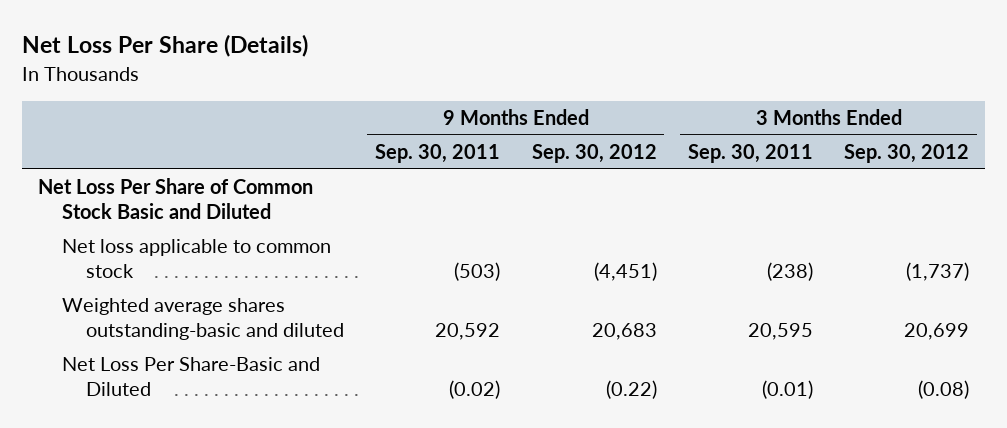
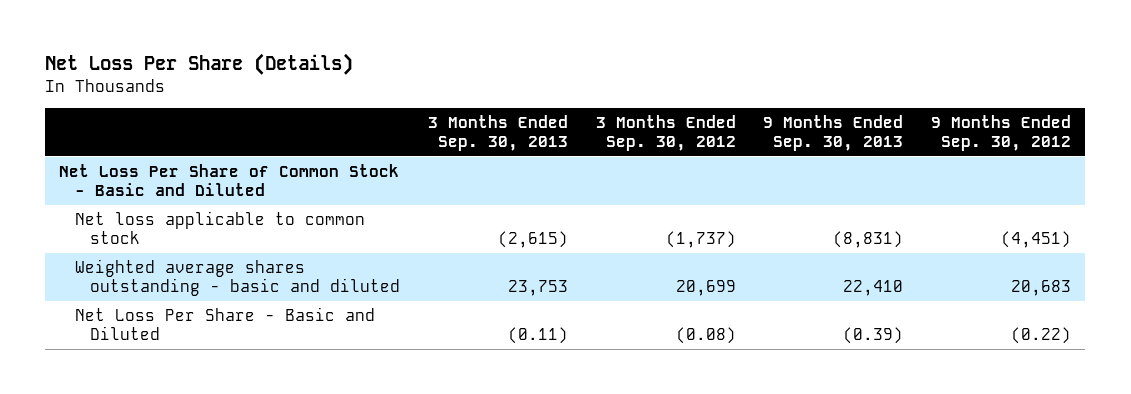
- | 9 Months Ended Sep. 30, 2011 | 9 Months Ended Sep. 30, 2012 | 3 Months Ended Sep. 30, 2011 | 3 Months Ended Sep. 30, 2012
+ | 3 Months Ended Sep. 30, 2013 | 3 Months Ended Sep. 30, 2012 | 9 Months Ended Sep. 30, 2013 | 9 Months Ended Sep. 30, 2012
- Net Loss Per Share of Common Stock Basic and Diluted
+ Net Loss Per Share of Common Stock - Basic and Diluted
- Weighted average shares outstanding-basic and diluted | 20,592 | 20,683 | 20,595 | 20,699
- Net Loss Per Share-Basic and Diluted | (0.02) | (0.22) | (0.01) | (0.08)
+ Weighted average shares outstanding - basic and diluted | 23,753 | 20,699 | 22,410 | 20,683
+ Net Loss Per Share - Basic and Diluted | (0.11) | (0.08) | (0.39) | (0.22)

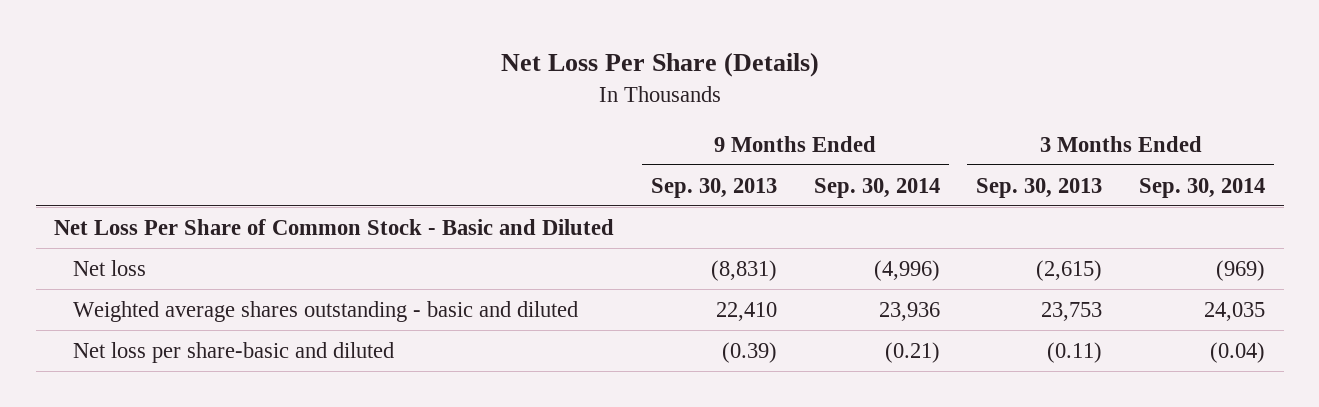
- | 3 Months Ended Sep. 30, 2013 | 3 Months Ended Sep. 30, 2012 | 9 Months Ended Sep. 30, 2013 | 9 Months Ended Sep. 30, 2012
+ | 9 Months Ended Sep. 30, 2013 | 9 Months Ended Sep. 30, 2014 | 3 Months Ended Sep. 30, 2013 | 3 Months Ended Sep. 30, 2014
- Net loss applicable to common stock | (2,615) | (1,737) | (8,831) | (4,451)
+ Net loss | (8,831) | (4,996) | (2,615) | (969)
- Net Loss Per Share - Basic and Diluted | (0.11) | (0.08) | (0.39) | (0.22)
+ Net loss per share-basic and diluted | (0.39) | (0.21) | (0.11) | (0.04)

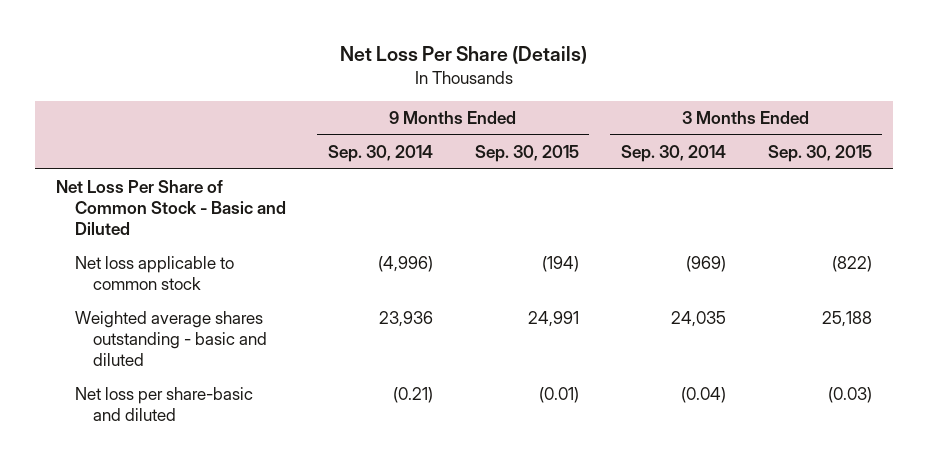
- | 9 Months Ended Sep. 30, 2013 | 9 Months Ended Sep. 30, 2014 | 3 Months Ended Sep. 30, 2013 | 3 Months Ended Sep. 30, 2014
+ | 9 Months Ended Sep. 30, 2014 | 9 Months Ended Sep. 30, 2015 | 3 Months Ended Sep. 30, 2014 | 3 Months Ended Sep. 30, 2015
- Net loss | (8,831) | (4,996) | (2,615) | (969)
+ Net loss applicable to common stock | (4,996) | (194) | (969) | (822)

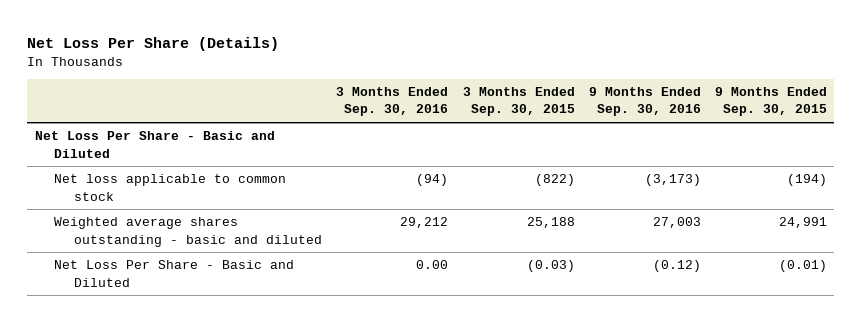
- | 9 Months Ended Sep. 30, 2014 | 9 Months Ended Sep. 30, 2015 | 3 Months Ended Sep. 30, 2014 | 3 Months Ended Sep. 30, 2015
+ | 3 Months Ended Sep. 30, 2016 | 3 Months Ended Sep. 30, 2015 | 9 Months Ended Sep. 30, 2016 | 9 Months Ended Sep. 30, 2015
- Net Loss Per Share of Common Stock - Basic and Diluted
+ Net Loss Per Share - Basic and Diluted
- Net loss per share-basic and diluted | (0.21) | (0.01) | (0.04) | (0.03)
+ Net Loss Per Share - Basic and Diluted | 0.00 | (0.03) | (0.12) | (0.01)

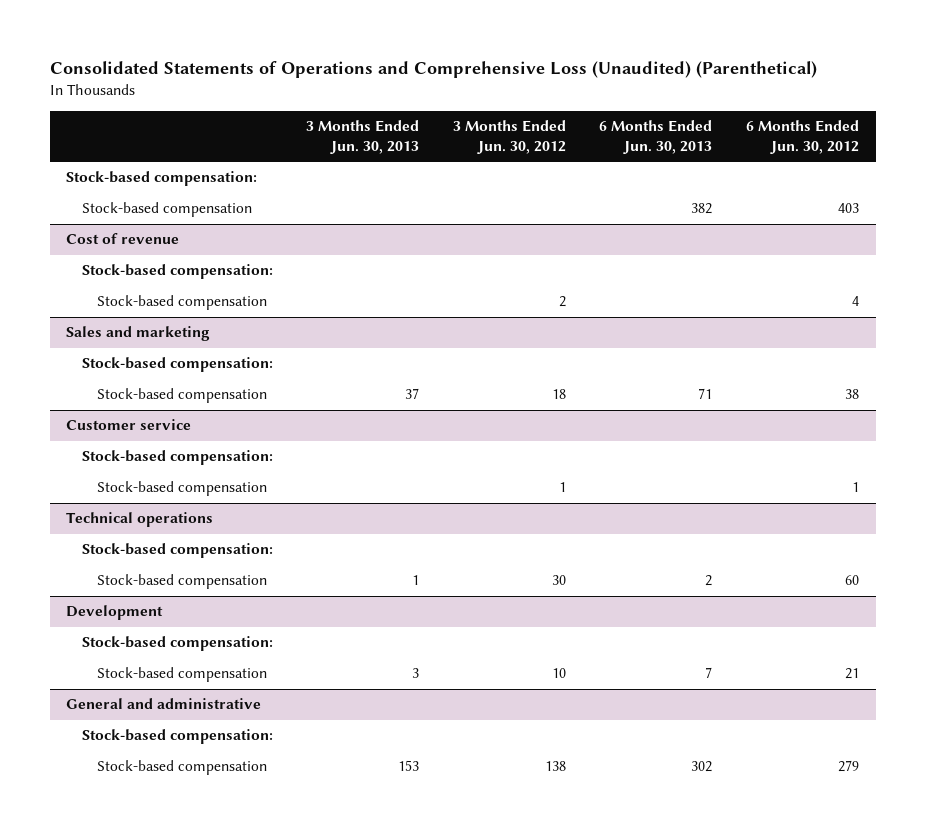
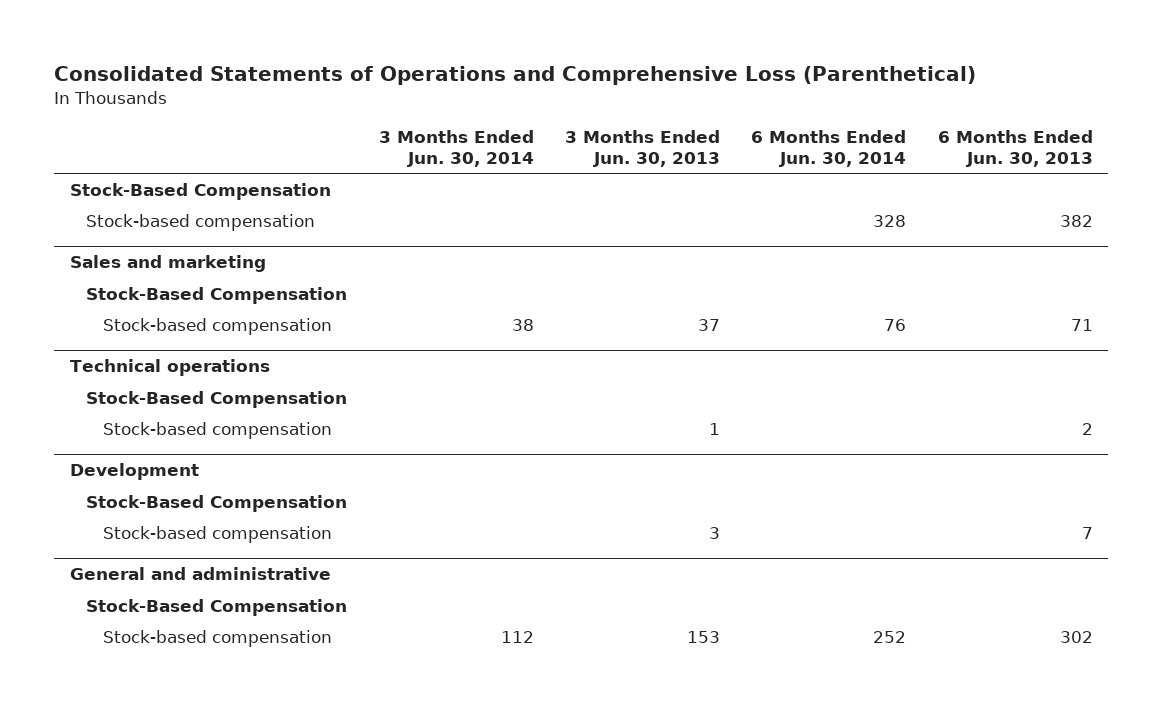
- Consolidated Statements of Operations and Comprehensive Loss (Unaudited) (Parenthetical)
+ Consolidated Statements of Operations and Comprehensive Loss (Parenthetical)
- | 3 Months Ended Jun. 30, 2013 | 3 Months Ended Jun. 30, 2012 | 6 Months Ended Jun. 30, 2013 | 6 Months Ended Jun. 30, 2012
+ | 3 Months Ended Jun. 30, 2014 | 3 Months Ended Jun. 30, 2013 | 6 Months Ended Jun. 30, 2014 | 6 Months Ended Jun. 30, 2013
- Stock-based compensation:
+ Stock-Based Compensation
- Cost of revenue
- Stock-based compensation:
- Stock-based compensation | | 2 | | 4
@ Sales and marketing
- Stock-based compensation:
+ Stock-Based Compensation
- Customer service
- Stock-based compensation:
- Stock-based compensation | | 1 | | 1
@ Technical operations
- Stock-based compensation:
+ Stock-Based Compensation
@ Development
- Stock-based compensation:
+ Stock-Based Compensation
@ General and administrative
- Stock-based compensation:
+ Stock-Based Compensation

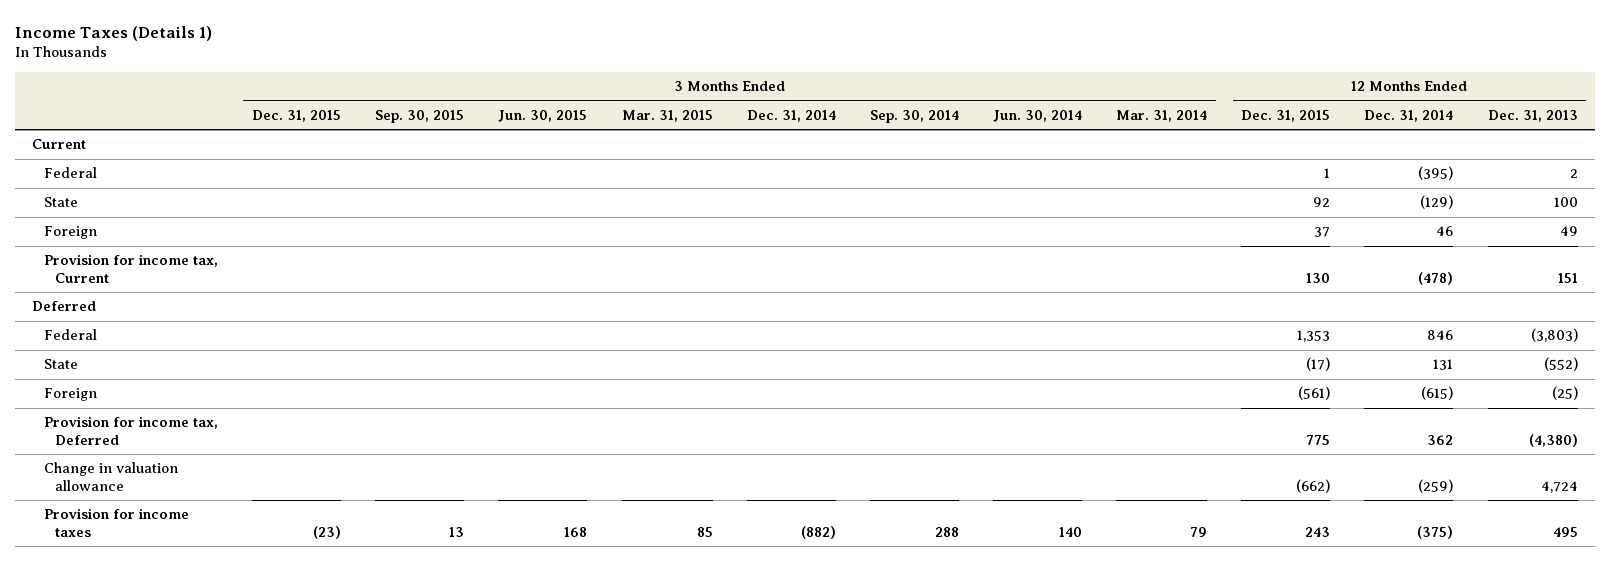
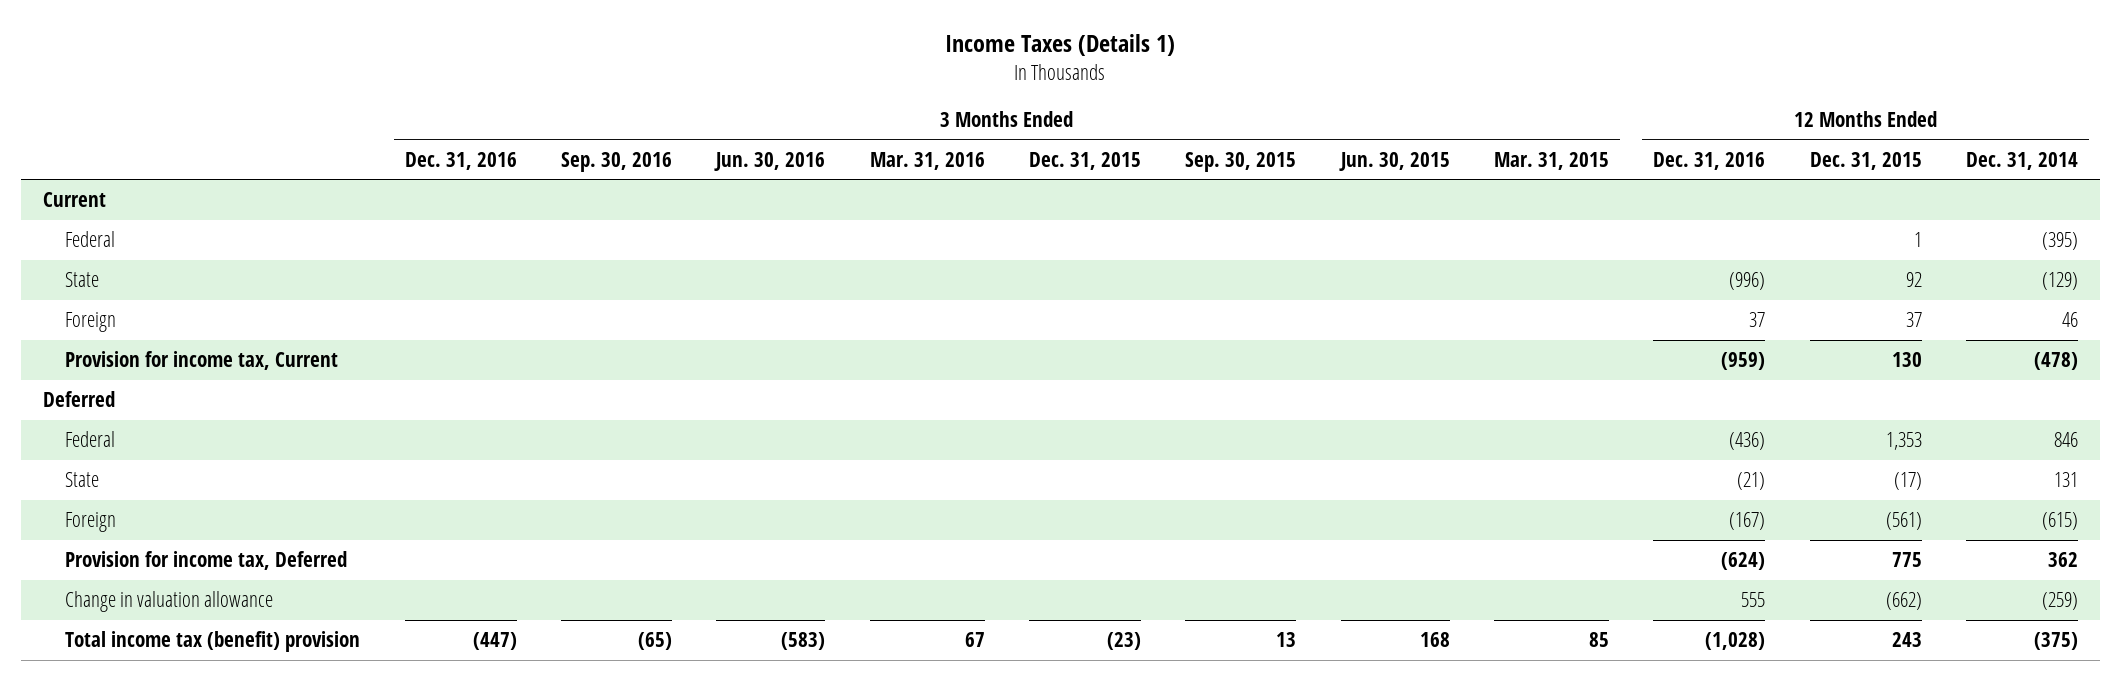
- | 3 Months Ended Dec. 31, 2015 | 3 Months Ended Sep. 30, 2015 | 3 Months Ended Jun. 30, 2015 | 3 Months Ended Mar. 31, 2015 | 3 Months Ended Dec. 31, 2014 | 3 Months Ended Sep. 30, 2014 | 3 Months Ended Jun. 30, 2014 | 3 Months Ended Mar. 31, 2014 | 12 Months Ended Dec. 31, 2015 | 12 Months Ended Dec. 31, 2014 | 12 Months Ended Dec. 31, 2013
+ | 3 Months Ended Dec. 31, 2016 | 3 Months Ended Sep. 30, 2016 | 3 Months Ended Jun. 30, 2016 | 3 Months Ended Mar. 31, 2016 | 3 Months Ended Dec. 31, 2015 | 3 Months Ended Sep. 30, 2015 | 3 Months Ended Jun. 30, 2015 | 3 Months Ended Mar. 31, 2015 | 12 Months Ended Dec. 31, 2016 | 12 Months Ended Dec. 31, 2015 | 12 Months Ended Dec. 31, 2014
- Provision for income taxes | (23) | 13 | 168 | 85 | (882) | 288 | 140 | 79 | 243 | (375) | 495
+ Total income tax (benefit) provision | (447) | (65) | (583) | 67 | (23) | 13 | 168 | 85 | (1,028) | 243 | (375)

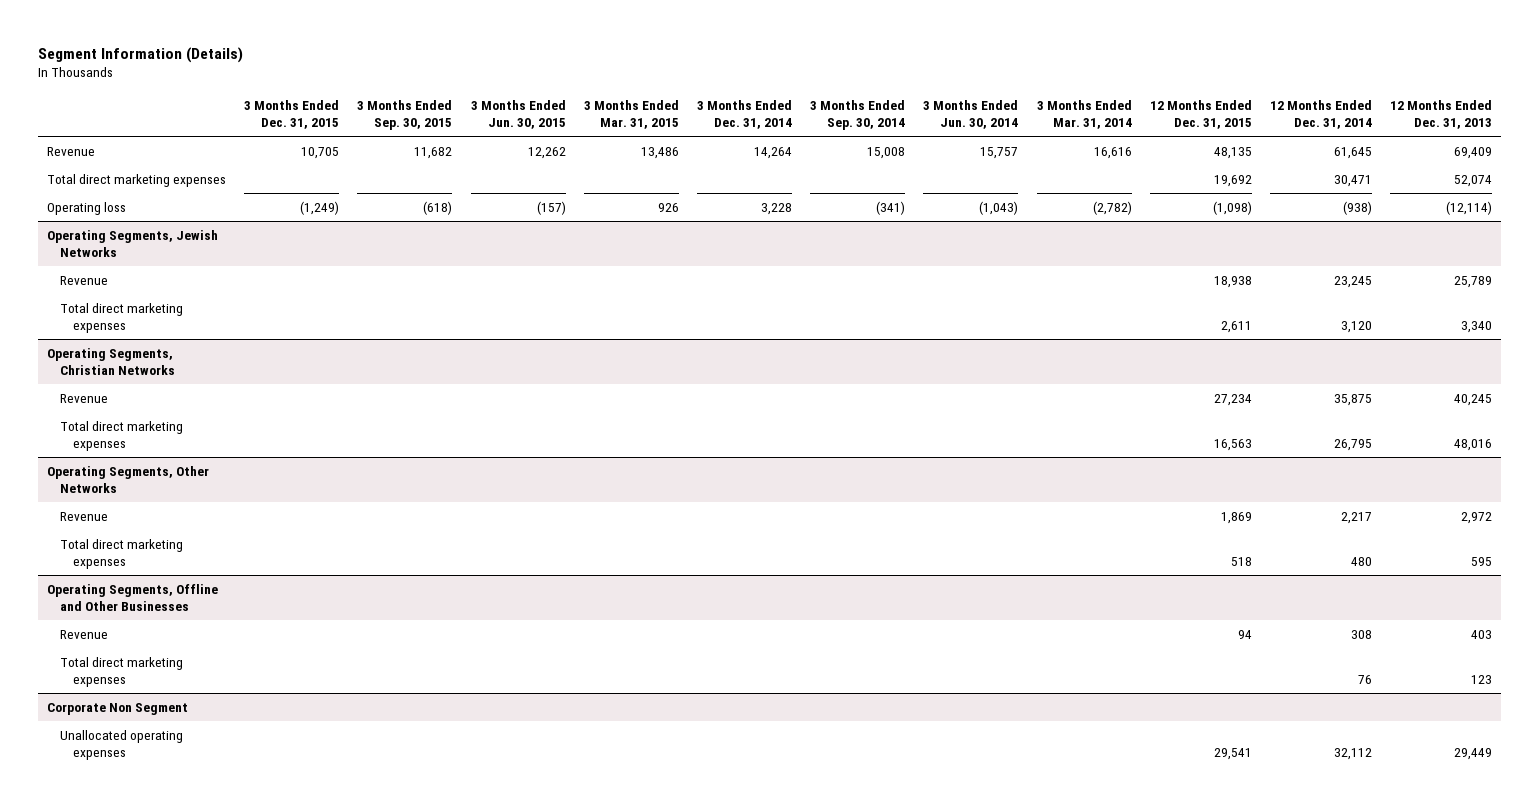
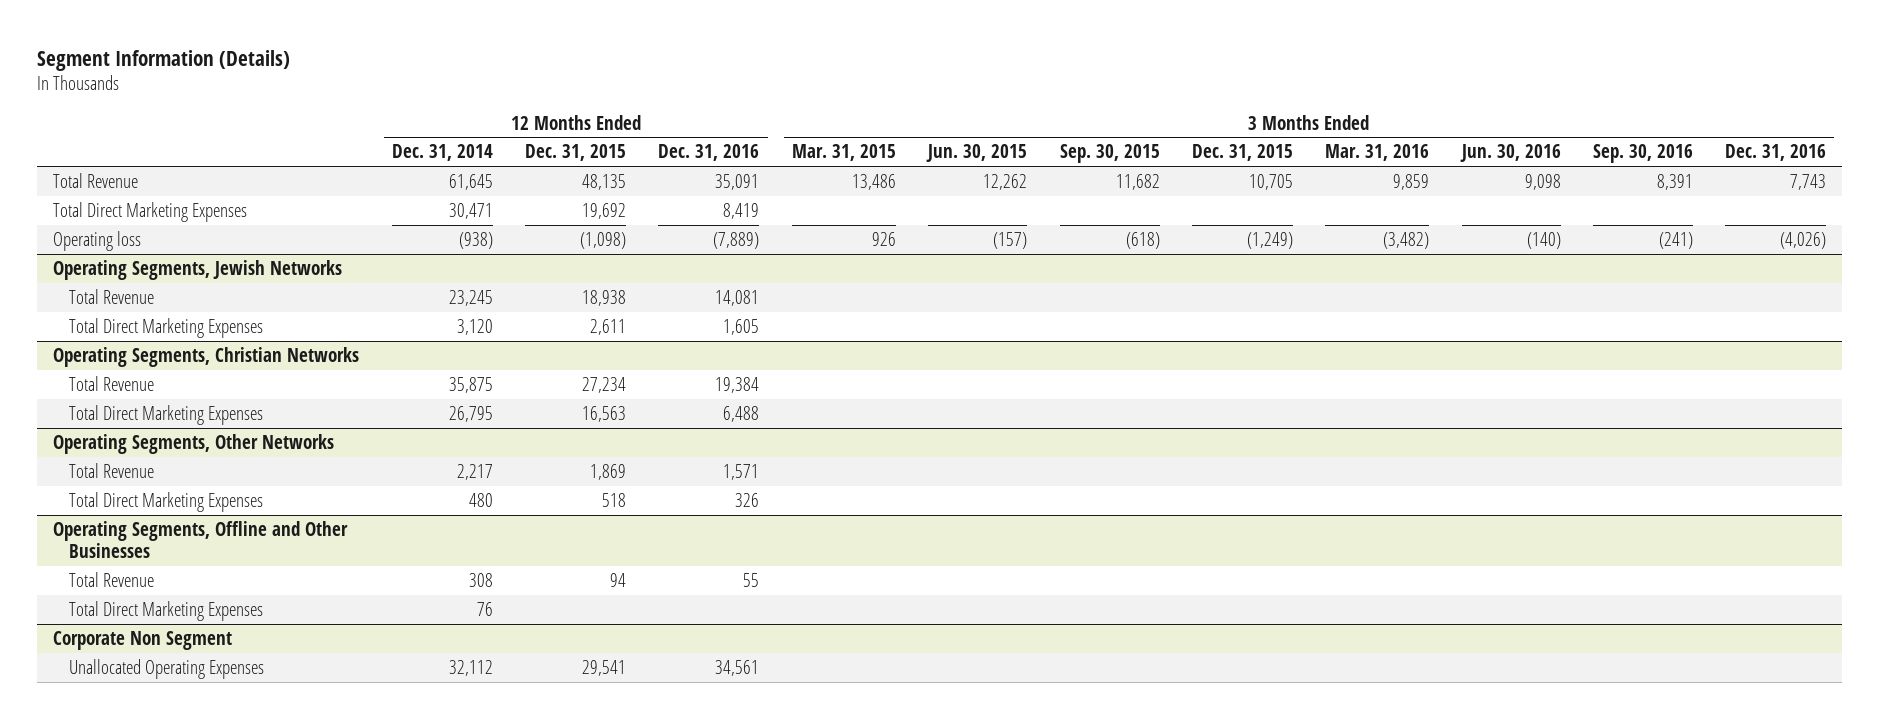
- | 3 Months Ended Dec. 31, 2015 | 3 Months Ended Sep. 30, 2015 | 3 Months Ended Jun. 30, 2015 | 3 Months Ended Mar. 31, 2015 | 3 Months Ended Dec. 31, 2014 | 3 Months Ended Sep. 30, 2014 | 3 Months Ended Jun. 30, 2014 | 3 Months Ended Mar. 31, 2014 | 12 Months Ended Dec. 31, 2015 | 12 Months Ended Dec. 31, 2014 | 12 Months Ended Dec. 31, 2013
+ | 12 Months Ended Dec. 31, 2014 | 12 Months Ended Dec. 31, 2015 | 12 Months Ended Dec. 31, 2016 | 3 Months Ended Mar. 31, 2015 | 3 Months Ended Jun. 30, 2015 | 3 Months Ended Sep. 30, 2015 | 3 Months Ended Dec. 31, 2015 | 3 Months Ended Mar. 31, 2016 | 3 Months Ended Jun. 30, 2016 | 3 Months Ended Sep. 30, 2016 | 3 Months Ended Dec. 31, 2016
- Revenue | 10,705 | 11,682 | 12,262 | 13,486 | 14,264 | 15,008 | 15,757 | 16,616 | 48,135 | 61,645 | 69,409
- Total direct marketing expenses | | | | | | | | | 19,692 | 30,471 | 52,074
+ Total Revenue | 61,645 | 48,135 | 35,091 | 13,486 | 12,262 | 11,682 | 10,705 | 9,859 | 9,098 | 8,391 | 7,743
+ Total Direct Marketing Expenses | 30,471 | 19,692 | 8,419 | | | | | | | |
@ Operating Segments, Jewish Networks
- Revenue | | | | | | | | | 18,938 | 23,245 | 25,789
- Total direct marketing expenses | | | | | | | | | 2,611 | 3,120 | 3,340
+ Total Revenue | 23,245 | 18,938 | 14,081 | | | | | | | |
+ Total Direct Marketing Expenses | 3,120 | 2,611 | 1,605 | | | | | | | |
@ Operating Segments, Christian Networks
- Revenue | | | | | | | | | 27,234 | 35,875 | 40,245
- Total direct marketing expenses | | | | | | | | | 16,563 | 26,795 | 48,016
+ Total Revenue | 35,875 | 27,234 | 19,384 | | | | | | | |
+ Total Direct Marketing Expenses | 26,795 | 16,563 | 6,488 | | | | | | | |
@ Operating Segments, Other Networks
- Revenue | | | | | | | | | 1,869 | 2,217 | 2,972
- Total direct marketing expenses | | | | | | | | | 518 | 480 | 595
+ Total Revenue | 2,217 | 1,869 | 1,571 | | | | | | | |
+ Total Direct Marketing Expenses | 480 | 518 | 326 | | | | | | | |
@ Operating Segments, Offline and Other Businesses
- Revenue | | | | | | | | | 94 | 308 | 403
- Total direct marketing expenses | | | | | | | | | | 76 | 123
+ Total Revenue | 308 | 94 | 55 | | | | | | | |
+ Total Direct Marketing Expenses | 76 | | | | | | | | | |
@ Corporate Non Segment
- Unallocated operating expenses | | | | | | | | | 29,541 | 32,112 | 29,449
+ Unallocated Operating Expenses | 32,112 | 29,541 | 34,561 | | | | | | | |

